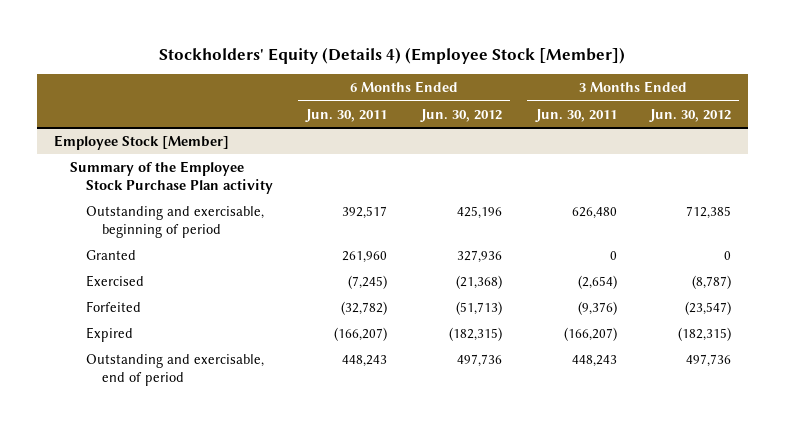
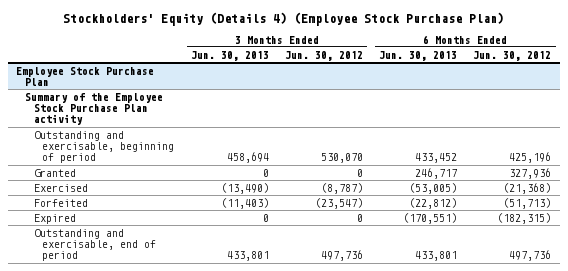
- Stockholders' Equity (Details 4) (Employee Stock [Member])
+ Stockholders' Equity (Details 4) (Employee Stock Purchase Plan)
- | 6 Months Ended Jun. 30, 2011 | 6 Months Ended Jun. 30, 2012 | 3 Months Ended Jun. 30, 2011 | 3 Months Ended Jun. 30, 2012
+ | 3 Months Ended Jun. 30, 2013 | 3 Months Ended Jun. 30, 2012 | 6 Months Ended Jun. 30, 2013 | 6 Months Ended Jun. 30, 2012
- Employee Stock [Member]
+ Employee Stock Purchase Plan
- Outstanding and exercisable, beginning of period | 392,517 | 425,196 | 626,480 | 712,385
+ Outstanding and exercisable, beginning of period | 458,694 | 530,070 | 433,452 | 425,196
- Expired | (166,207) | (182,315) | (166,207) | (182,315)
+ Expired | 0 | 0 | (170,551) | (182,315)

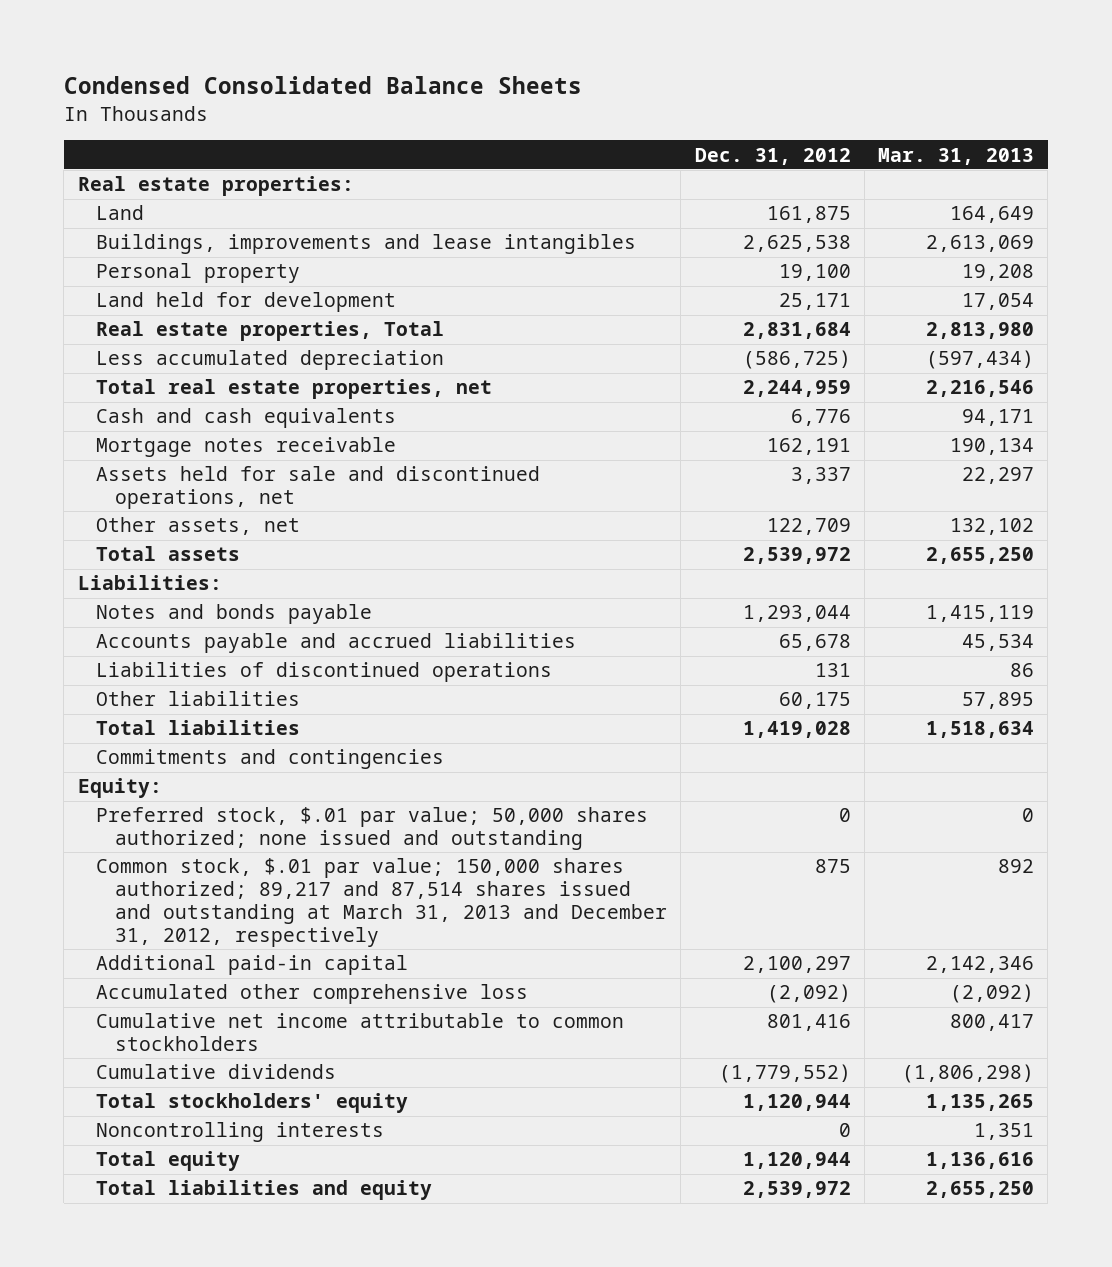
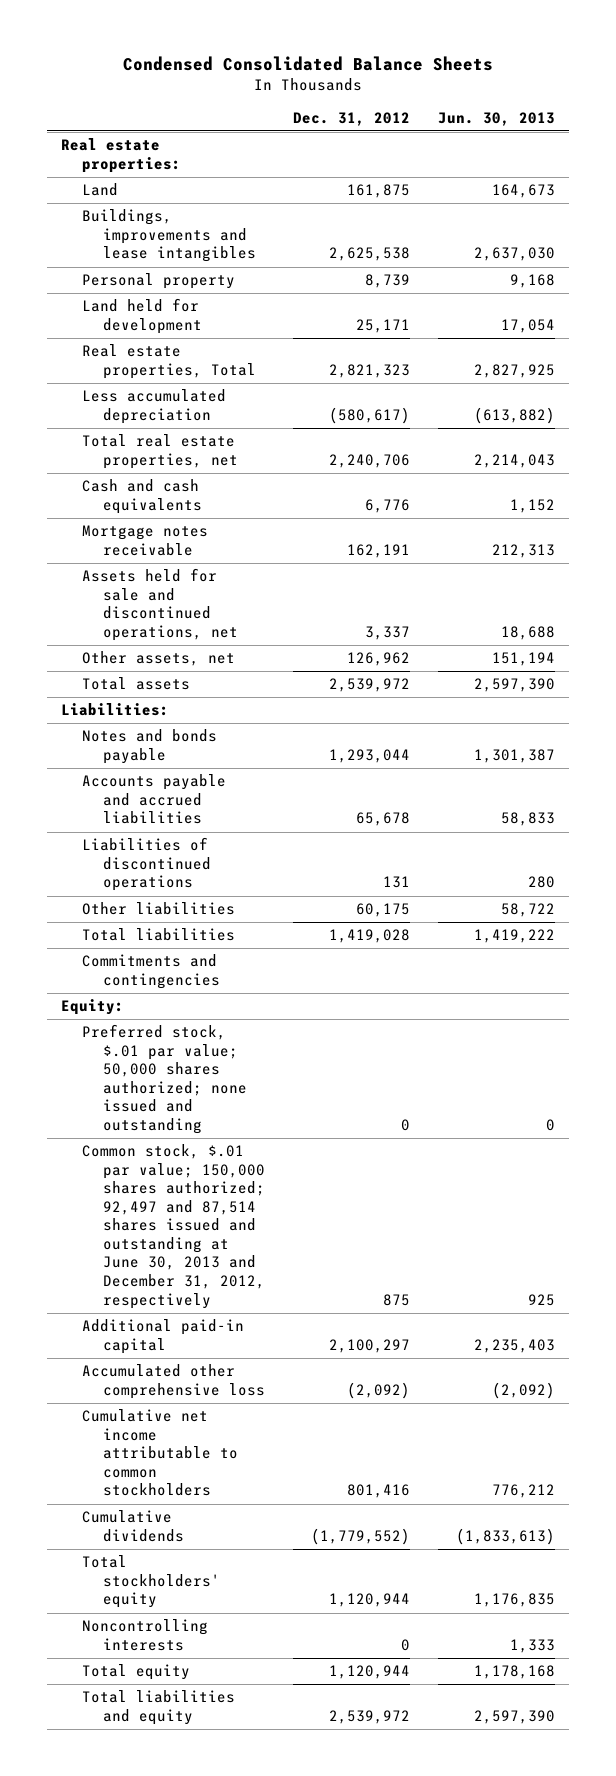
- | Dec. 31, 2012 | Mar. 31, 2013
+ | Dec. 31, 2012 | Jun. 30, 2013
- Personal property | 19,100 | 19,208
+ Personal property | 8,739 | 9,168
- Real estate properties, Total | 2,831,684 | 2,813,980
- Less accumulated depreciation | (586,725) | (597,434)
- Total real estate properties, net | 2,244,959 | 2,216,546
+ Real estate properties, Total | 2,821,323 | 2,827,925
+ Less accumulated depreciation | (580,617) | (613,882)
+ Total real estate properties, net | 2,240,706 | 2,214,043
- Other assets, net | 122,709 | 132,102
+ Other assets, net | 126,962 | 151,194
- Common stock, $.01 par value; 150,000 shares authorized; 89,217 and 87,514 shares issued and outstanding at March 31, 2013 and December 31, 2012, respectively | 875 | 892
+ Common stock, $.01 par value; 150,000 shares authorized; 92,497 and 87,514 shares issued and outstanding at June 30, 2013 and December 31, 2012, respectively | 875 | 925

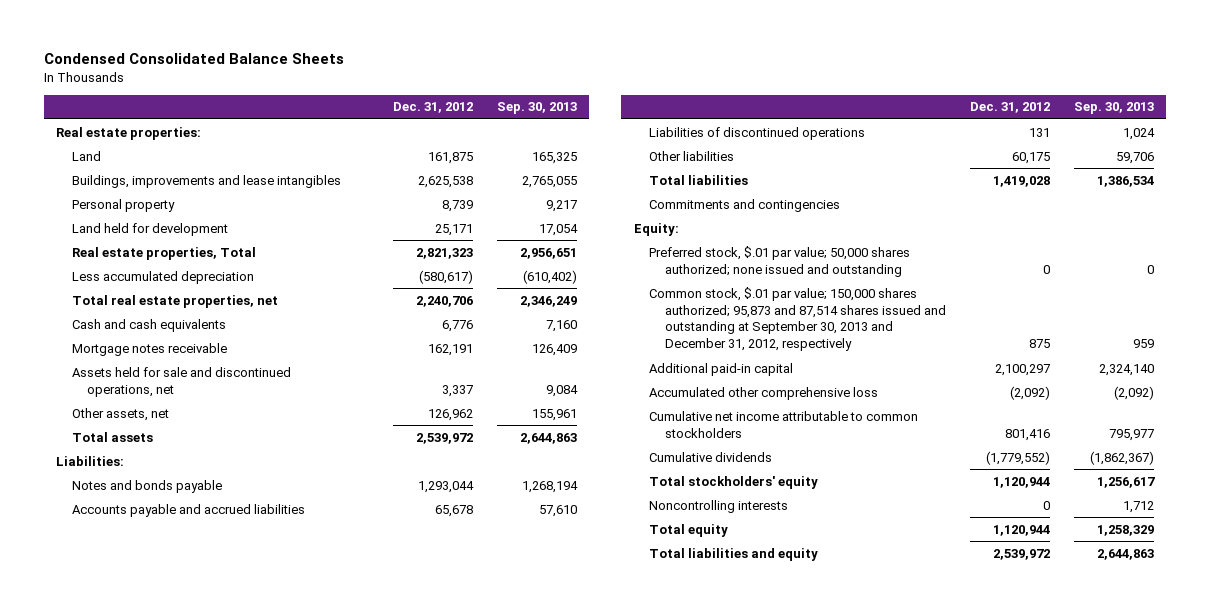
- | Dec. 31, 2012 | Jun. 30, 2013
+ | Dec. 31, 2012 | Sep. 30, 2013
- Common stock, $.01 par value; 150,000 shares authorized; 92,497 and 87,514 shares issued and outstanding at June 30, 2013 and December 31, 2012, respectively | 875 | 925
+ Common stock, $.01 par value; 150,000 shares authorized; 95,873 and 87,514 shares issued and outstanding at September 30, 2013 and December 31, 2012, respectively | 875 | 959

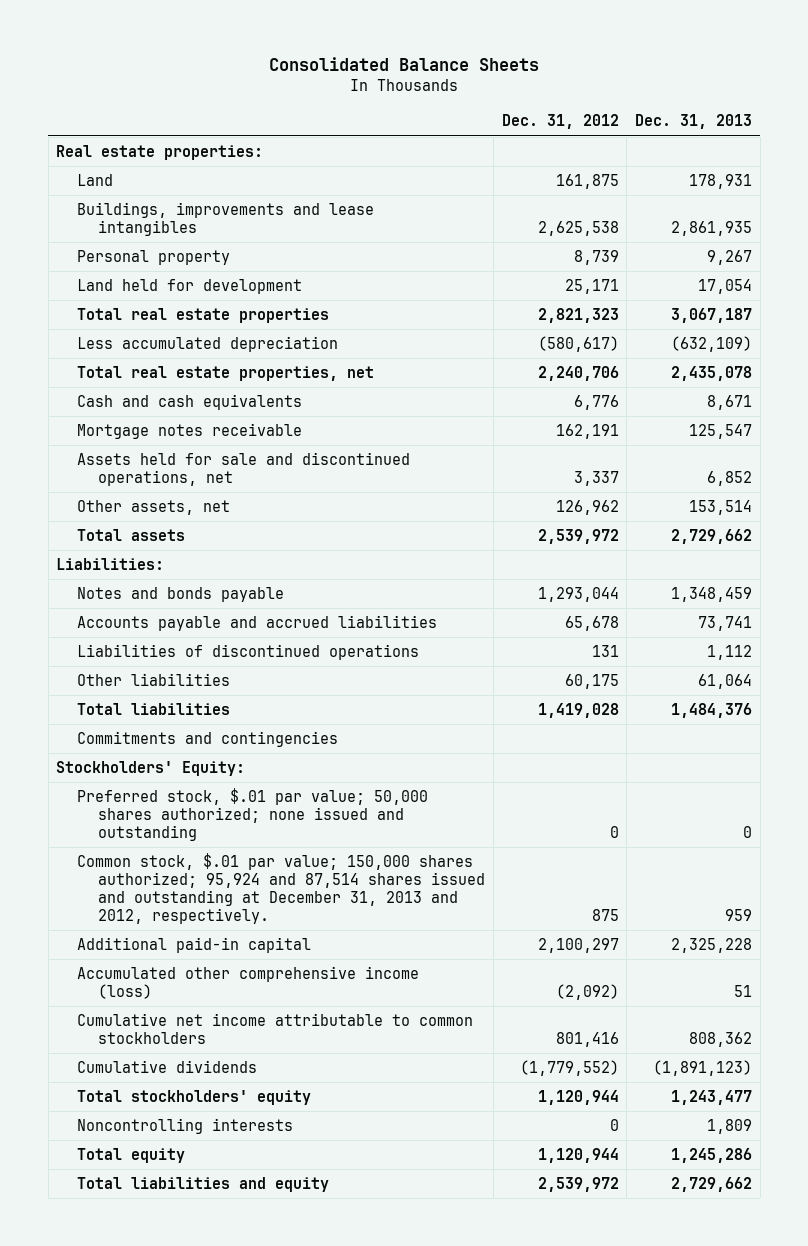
- Condensed Consolidated Balance Sheets
+ Consolidated Balance Sheets
- | Dec. 31, 2012 | Sep. 30, 2013
+ | Dec. 31, 2012 | Dec. 31, 2013
- Real estate properties, Total | 2,821,323 | 2,956,651
+ Total real estate properties | 2,821,323 | 3,067,187
- Equity:
+ Stockholders' Equity:
- Common stock, $.01 par value; 150,000 shares authorized; 95,873 and 87,514 shares issued and outstanding at September 30, 2013 and December 31, 2012, respectively | 875 | 959
+ Common stock, $.01 par value; 150,000 shares authorized; 95,924 and 87,514 shares issued and outstanding at December 31, 2013 and 2012, respectively. | 875 | 959
- Accumulated other comprehensive loss | (2,092) | (2,092)
+ Accumulated other comprehensive income (loss) | (2,092) | 51

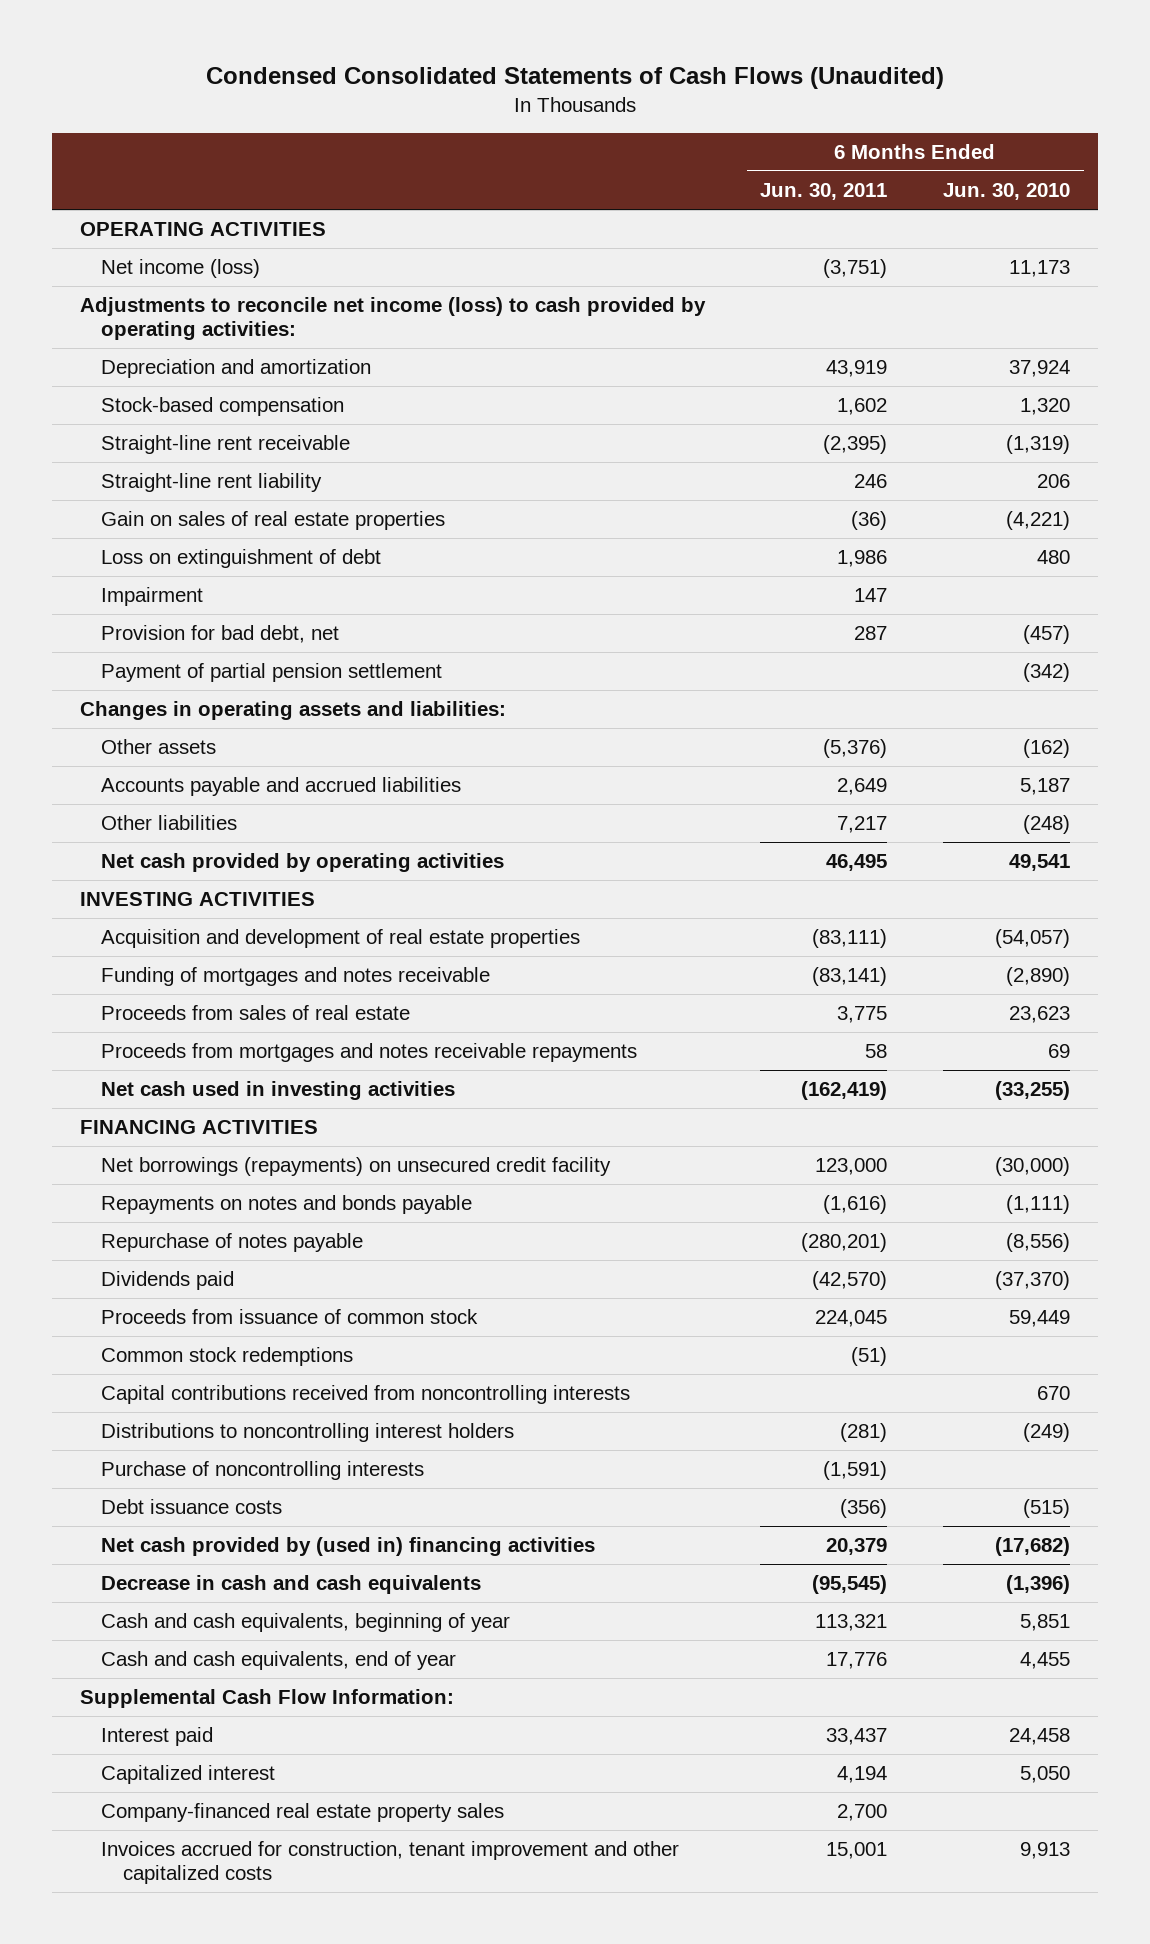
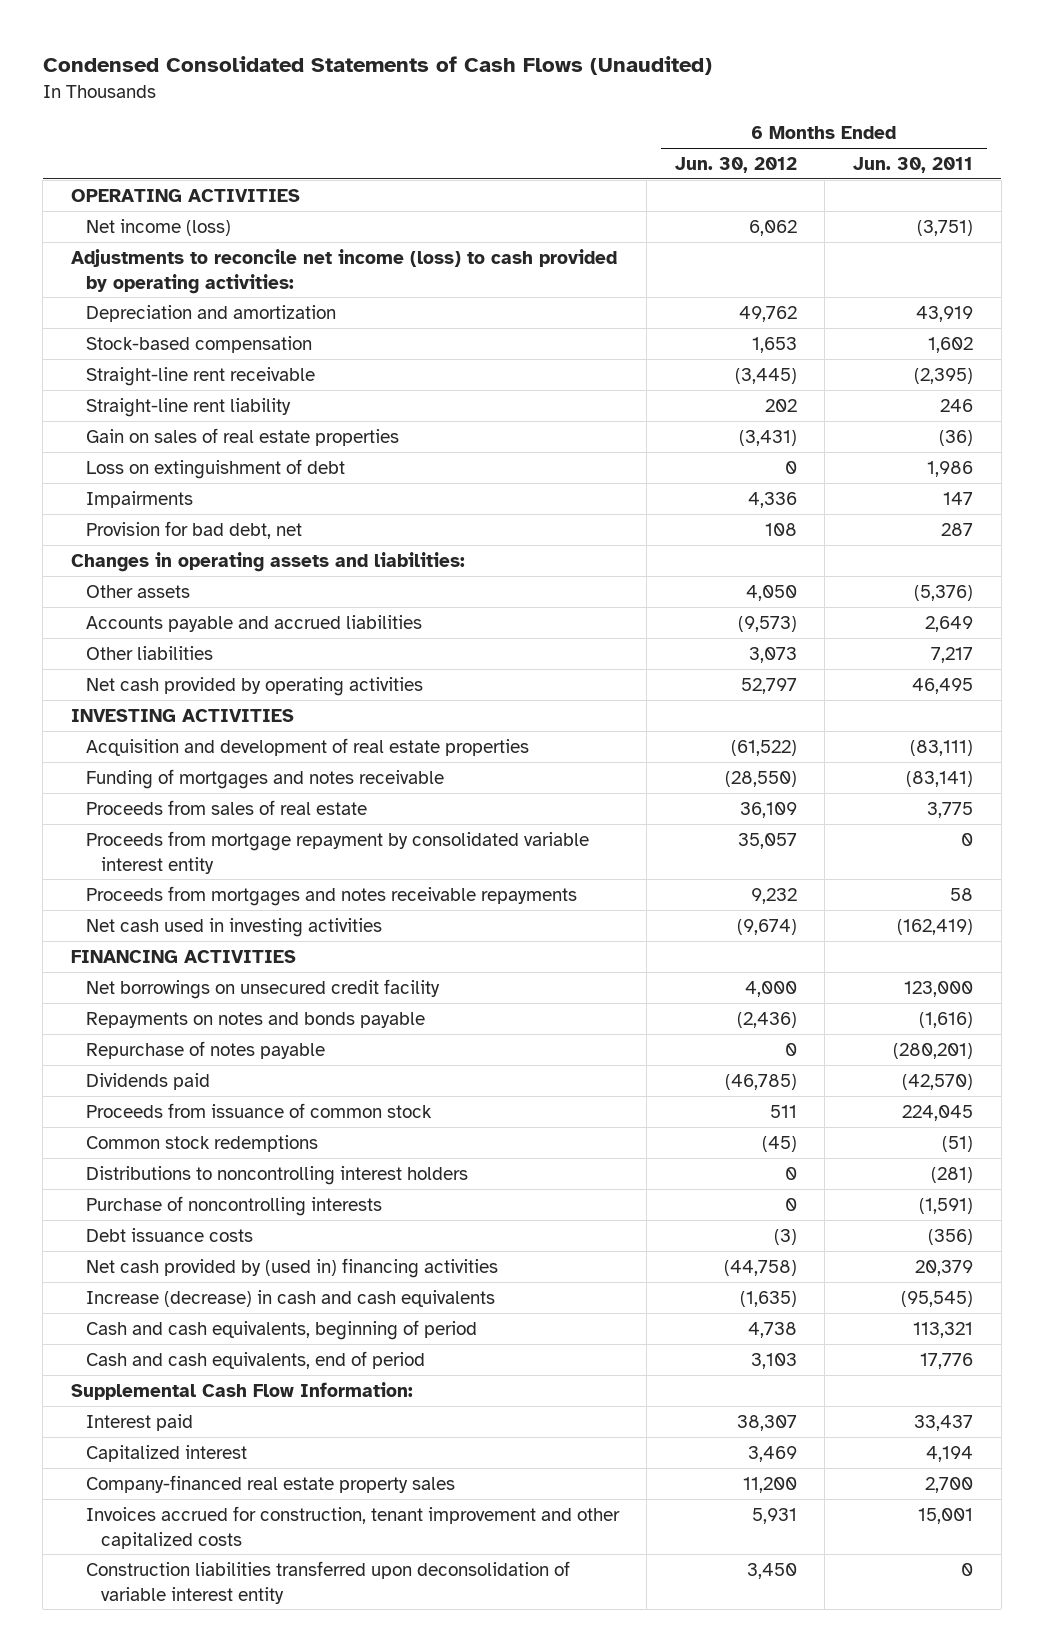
- | 6 Months Ended Jun. 30, 2011 | 6 Months Ended Jun. 30, 2010
+ | 6 Months Ended Jun. 30, 2012 | 6 Months Ended Jun. 30, 2011
- Impairment | 147 |
+ Impairments | 4,336 | 147
- Payment of partial pension settlement | | (342)
+ Proceeds from mortgage repayment by consolidated variable interest entity | 35,057 | 0
- Net borrowings (repayments) on unsecured credit facility | 123,000 | (30,000)
+ Net borrowings on unsecured credit facility | 4,000 | 123,000
- Capital contributions received from noncontrolling interests | | 670
- Decrease in cash and cash equivalents | (95,545) | (1,396)
- Cash and cash equivalents, beginning of year | 113,321 | 5,851
- Cash and cash equivalents, end of year | 17,776 | 4,455
+ Increase (decrease) in cash and cash equivalents | (1,635) | (95,545)
+ Cash and cash equivalents, beginning of period | 4,738 | 113,321
+ Cash and cash equivalents, end of period | 3,103 | 17,776
+ Construction liabilities transferred upon deconsolidation of variable interest entity | 3,450 | 0

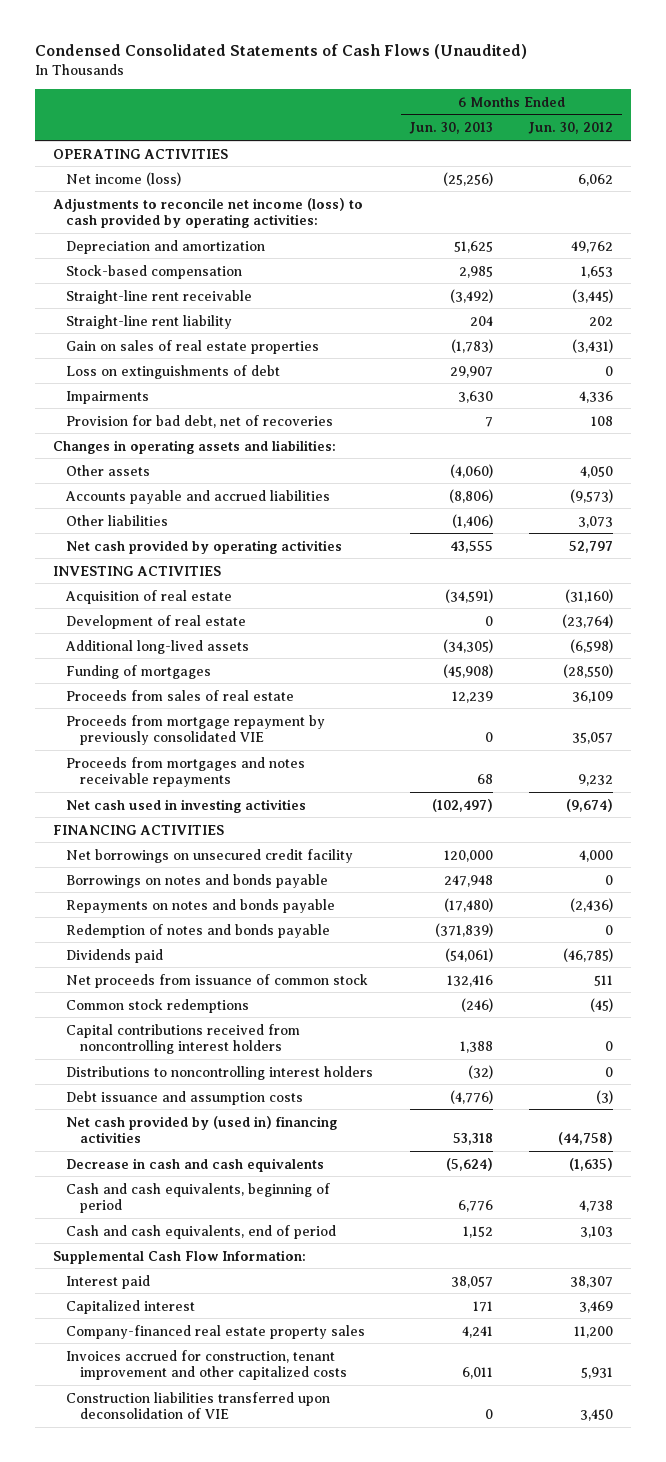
- | 6 Months Ended Jun. 30, 2012 | 6 Months Ended Jun. 30, 2011
+ | 6 Months Ended Jun. 30, 2013 | 6 Months Ended Jun. 30, 2012
- Loss on extinguishment of debt | 0 | 1,986
+ Loss on extinguishments of debt | 29,907 | 0
- Provision for bad debt, net | 108 | 287
+ Provision for bad debt, net of recoveries | 7 | 108
- Acquisition and development of real estate properties | (61,522) | (83,111)
- Funding of mortgages and notes receivable | (28,550) | (83,141)
+ Acquisition of real estate | (34,591) | (31,160)
+ Development of real estate | 0 | (23,764)
+ Additional long-lived assets | (34,305) | (6,598)
+ Funding of mortgages | (45,908) | (28,550)
- Proceeds from mortgage repayment by consolidated variable interest entity | 35,057 | 0
+ Proceeds from mortgage repayment by previously consolidated VIE | 0 | 35,057
+ Borrowings on notes and bonds payable | 247,948 | 0
- Repurchase of notes payable | 0 | (280,201)
+ Redemption of notes and bonds payable | (371,839) | 0
- Proceeds from issuance of common stock | 511 | 224,045
+ Net proceeds from issuance of common stock | 132,416 | 511
+ Capital contributions received from noncontrolling interest holders | 1,388 | 0
- Purchase of noncontrolling interests | 0 | (1,591)
- Debt issuance costs | (3) | (356)
+ Debt issuance and assumption costs | (4,776) | (3)
- Increase (decrease) in cash and cash equivalents | (1,635) | (95,545)
+ Decrease in cash and cash equivalents | (5,624) | (1,635)
- Construction liabilities transferred upon deconsolidation of variable interest entity | 3,450 | 0
+ Construction liabilities transferred upon deconsolidation of VIE | 0 | 3,450

